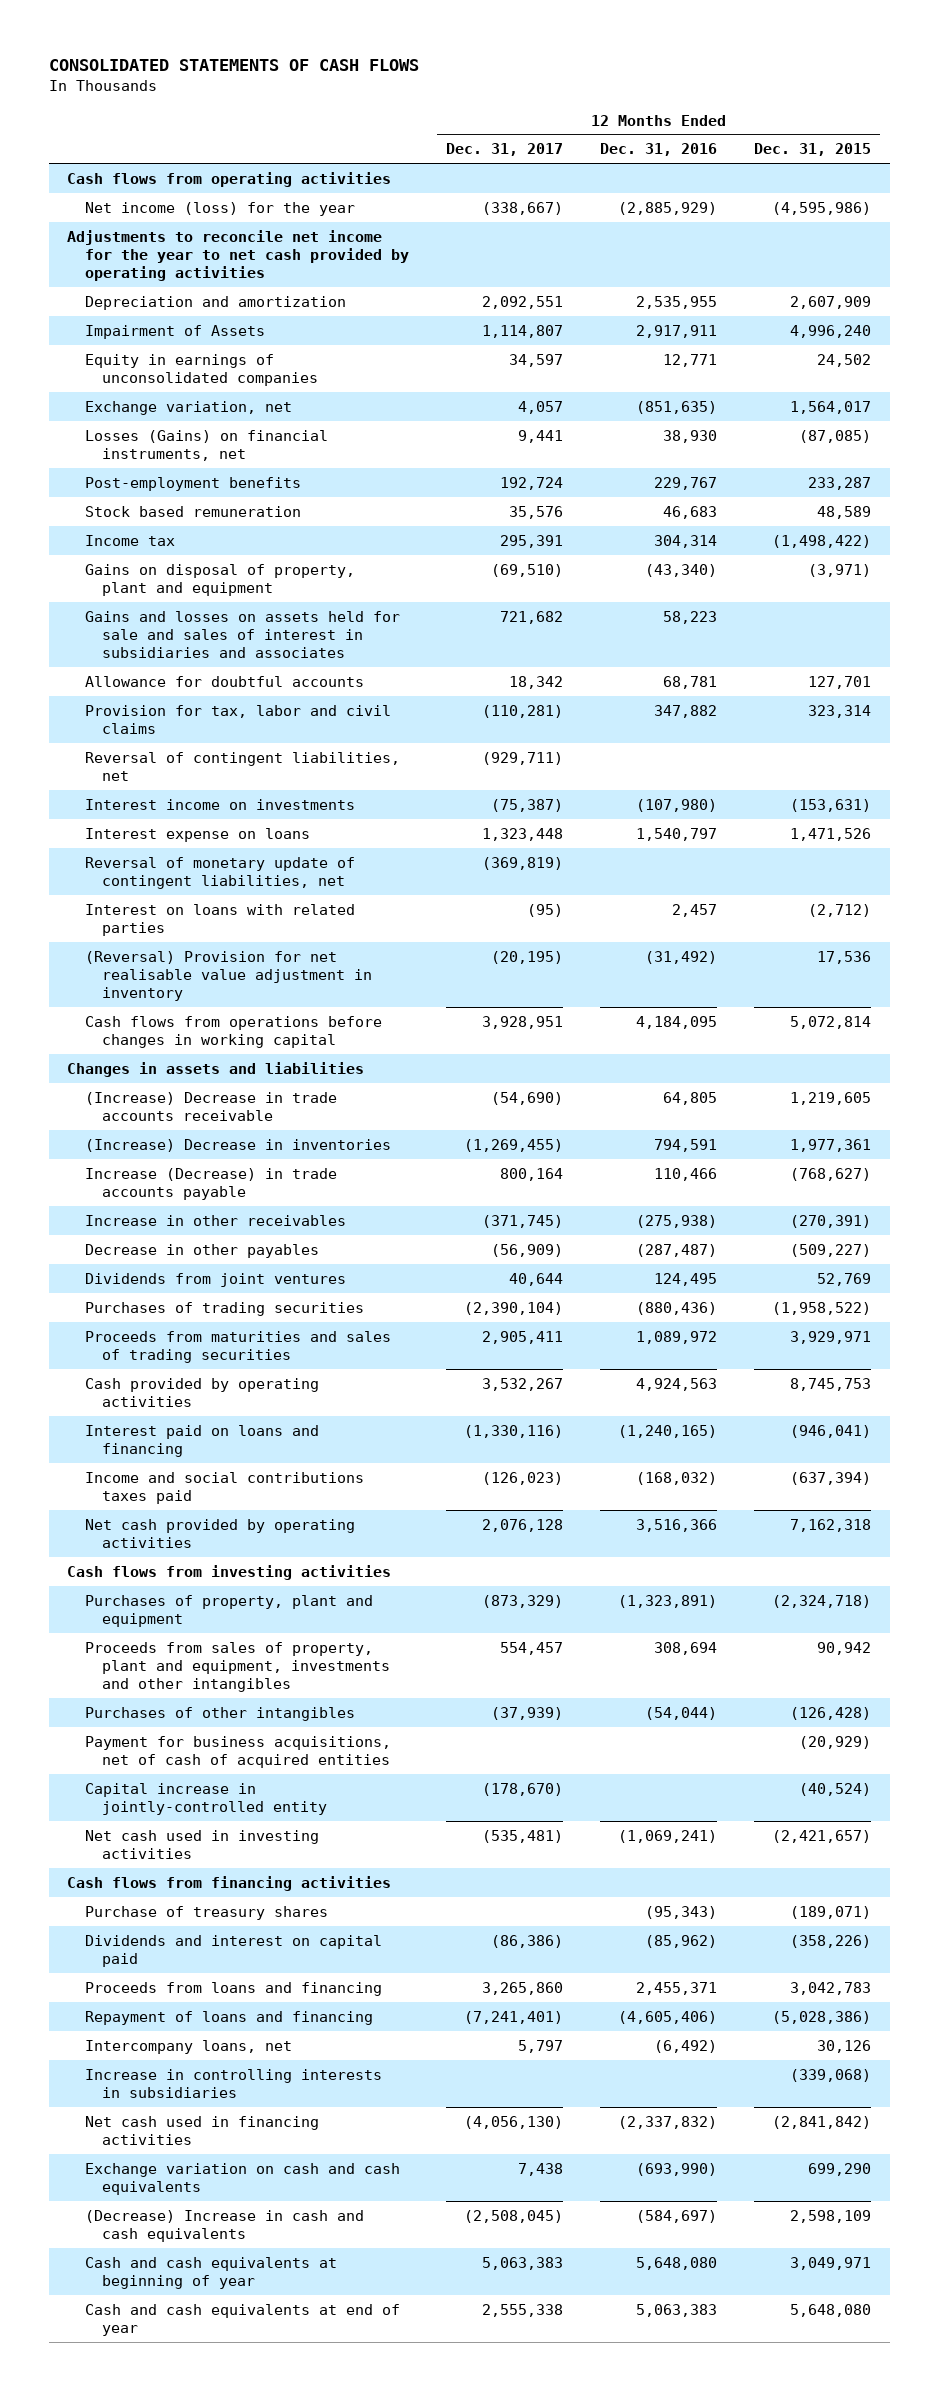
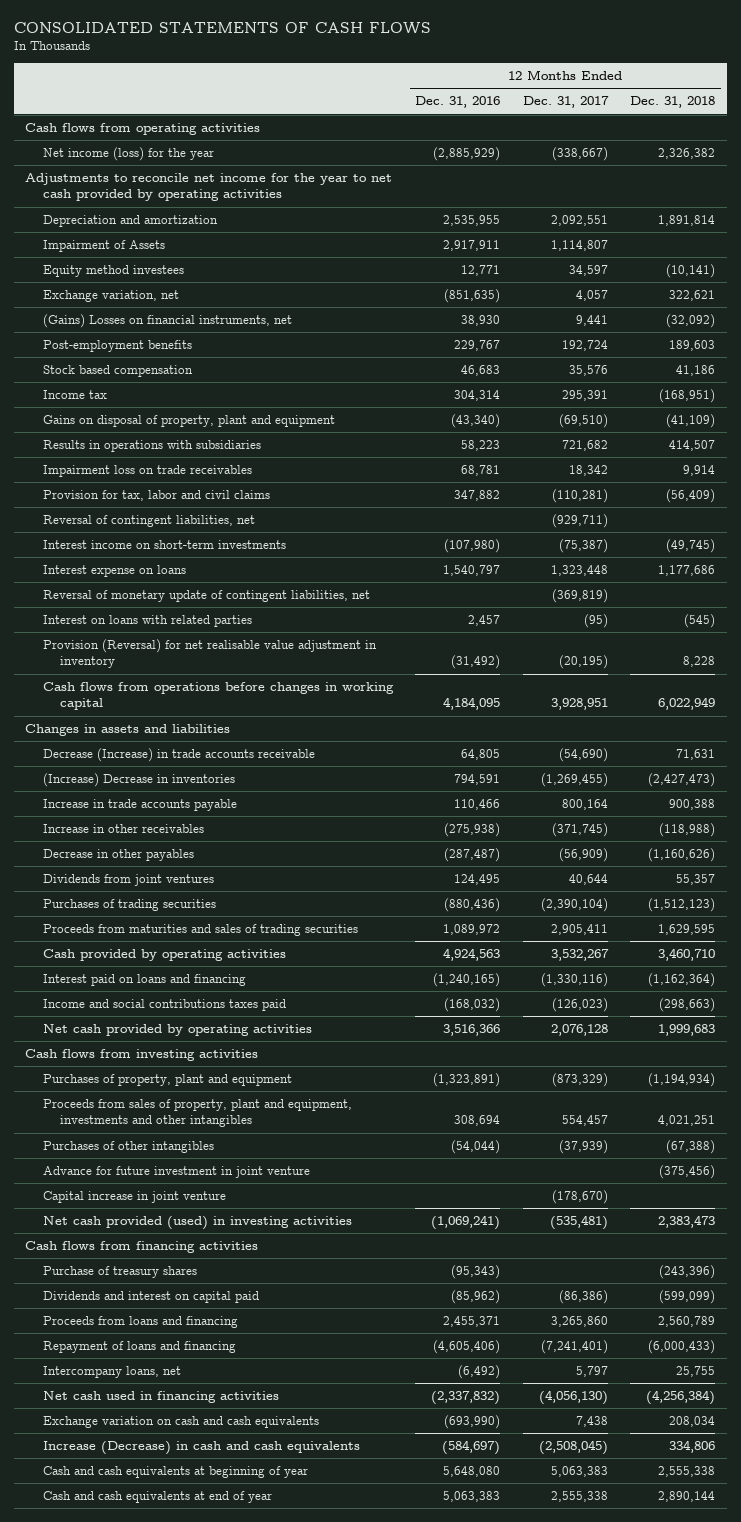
- | 12 Months Ended Dec. 31, 2017 | 12 Months Ended Dec. 31, 2016 | 12 Months Ended Dec. 31, 2015
+ | 12 Months Ended Dec. 31, 2016 | 12 Months Ended Dec. 31, 2017 | 12 Months Ended Dec. 31, 2018
- Equity in earnings of unconsolidated companies | 34,597 | 12,771 | 24,502
+ Equity method investees | 12,771 | 34,597 | (10,141)
- Losses (Gains) on financial instruments, net | 9,441 | 38,930 | (87,085)
+ (Gains) Losses on financial instruments, net | 38,930 | 9,441 | (32,092)
- Stock based remuneration | 35,576 | 46,683 | 48,589
+ Stock based compensation | 46,683 | 35,576 | 41,186
- Gains and losses on assets held for sale and sales of interest in subsidiaries and associates | 721,682 | 58,223 |
- Allowance for doubtful accounts | 18,342 | 68,781 | 127,701
+ Results in operations with subsidiaries | 58,223 | 721,682 | 414,507
+ Impairment loss on trade receivables | 68,781 | 18,342 | 9,914
- Interest income on investments | (75,387) | (107,980) | (153,631)
+ Interest income on short-term investments | (107,980) | (75,387) | (49,745)
- (Reversal) Provision for net realisable value adjustment in inventory | (20,195) | (31,492) | 17,536
+ Provision (Reversal) for net realisable value adjustment in inventory | (31,492) | (20,195) | 8,228
- (Increase) Decrease in trade accounts receivable | (54,690) | 64,805 | 1,219,605
+ Decrease (Increase) in trade accounts receivable | 64,805 | (54,690) | 71,631
- Increase (Decrease) in trade accounts payable | 800,164 | 110,466 | (768,627)
+ Increase in trade accounts payable | 110,466 | 800,164 | 900,388
- Payment for business acquisitions, net of cash of acquired entities | | | (20,929)
- Capital increase in jointly-controlled entity | (178,670) | | (40,524)
- Net cash used in investing activities | (535,481) | (1,069,241) | (2,421,657)
+ Advance for future investment in joint venture | | | (375,456)
+ Capital increase in joint venture | | (178,670) |
+ Net cash provided (used) in investing activities | (1,069,241) | (535,481) | 2,383,473
- Increase in controlling interests in subsidiaries | | | (339,068)
- (Decrease) Increase in cash and cash equivalents | (2,508,045) | (584,697) | 2,598,109
+ Increase (Decrease) in cash and cash equivalents | (584,697) | (2,508,045) | 334,806

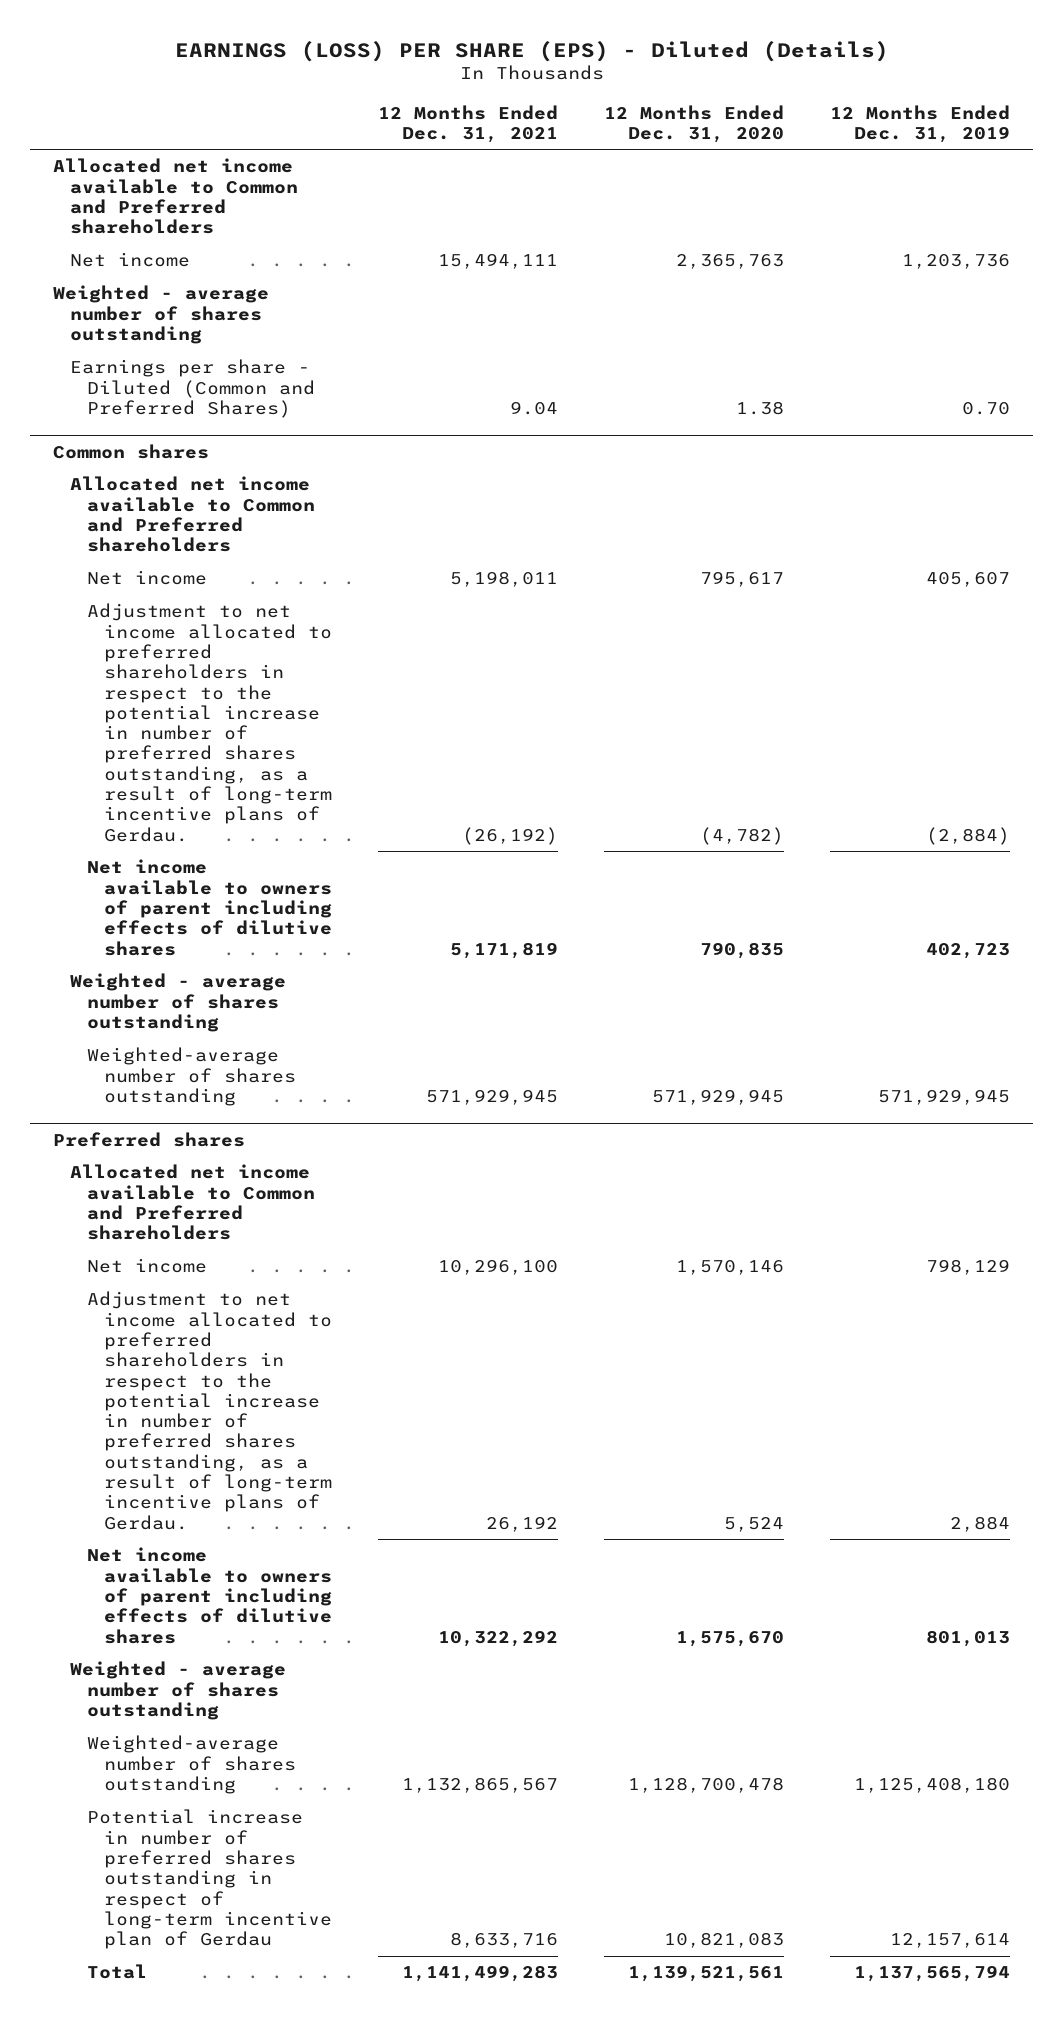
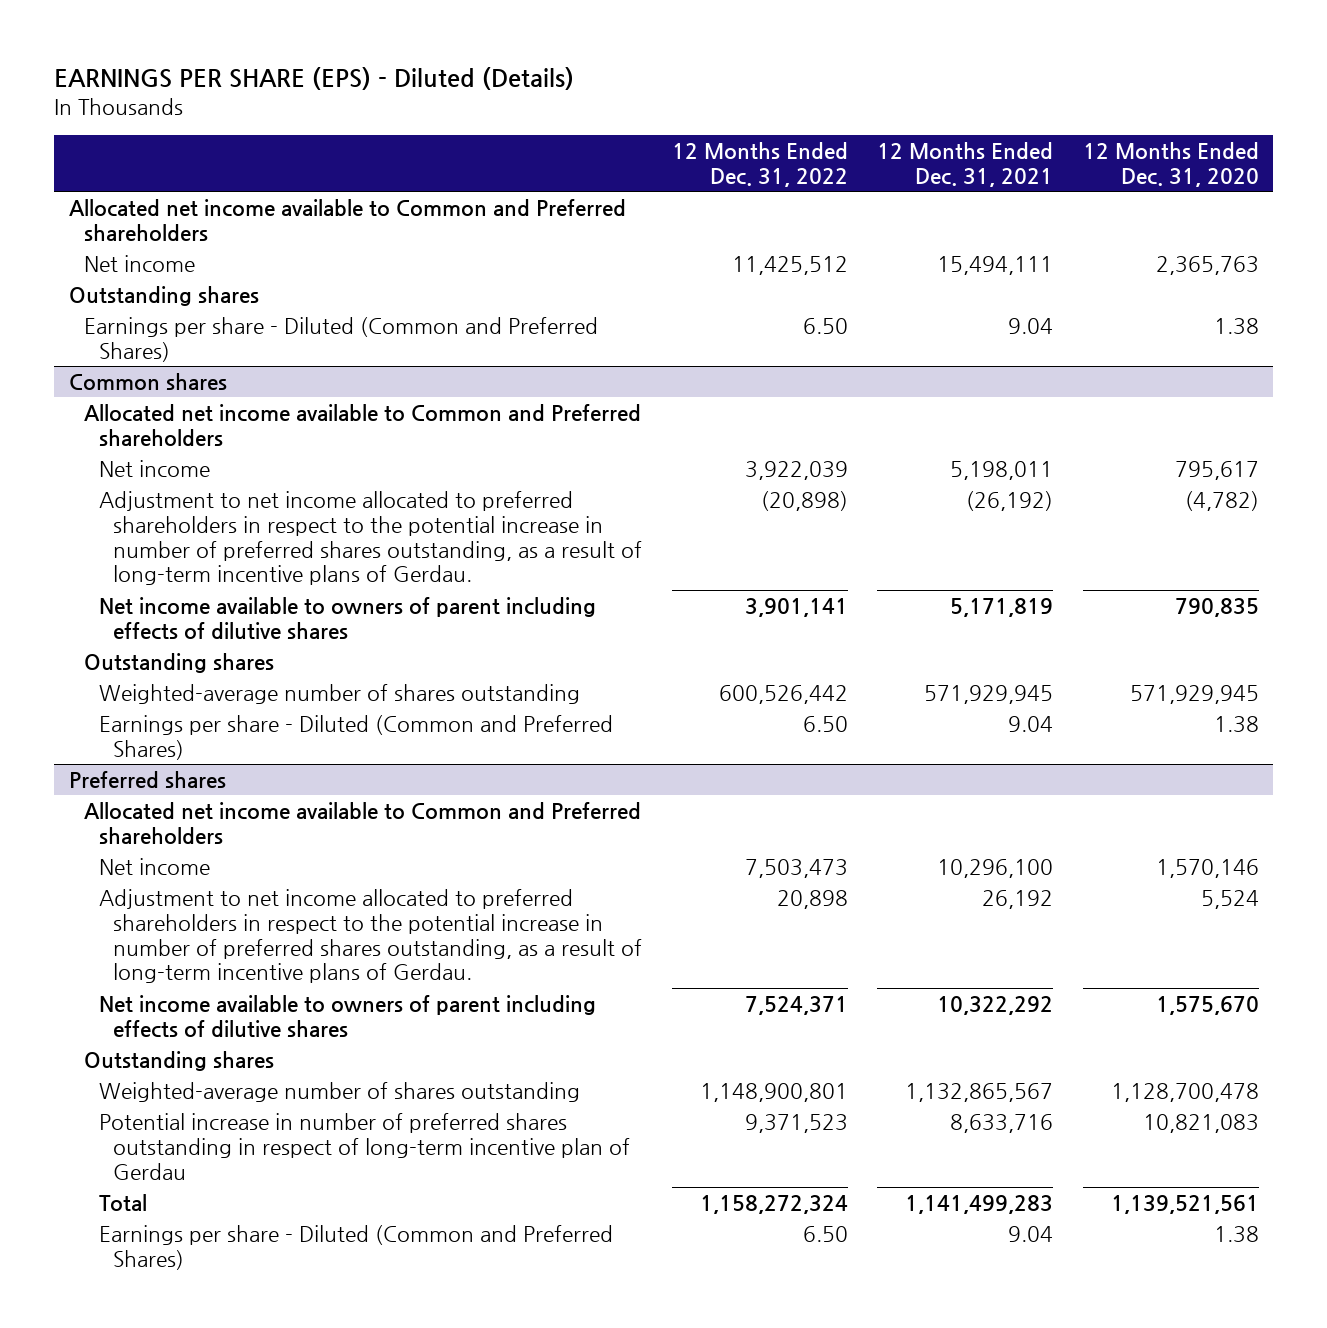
- EARNINGS (LOSS) PER SHARE (EPS) - Diluted (Details)
+ EARNINGS PER SHARE (EPS) - Diluted (Details)
- | 12 Months Ended Dec. 31, 2021 | 12 Months Ended Dec. 31, 2020 | 12 Months Ended Dec. 31, 2019
+ | 12 Months Ended Dec. 31, 2022 | 12 Months Ended Dec. 31, 2021 | 12 Months Ended Dec. 31, 2020
- Weighted - average number of shares outstanding
+ Outstanding shares
@ Common shares
- Weighted - average number of shares outstanding
+ Outstanding shares
+ Earnings per share - Diluted (Common and Preferred Shares) | 6.50 | 9.04 | 1.38
@ Preferred shares
- Weighted - average number of shares outstanding
+ Outstanding shares
+ Earnings per share - Diluted (Common and Preferred Shares) | 6.50 | 9.04 | 1.38

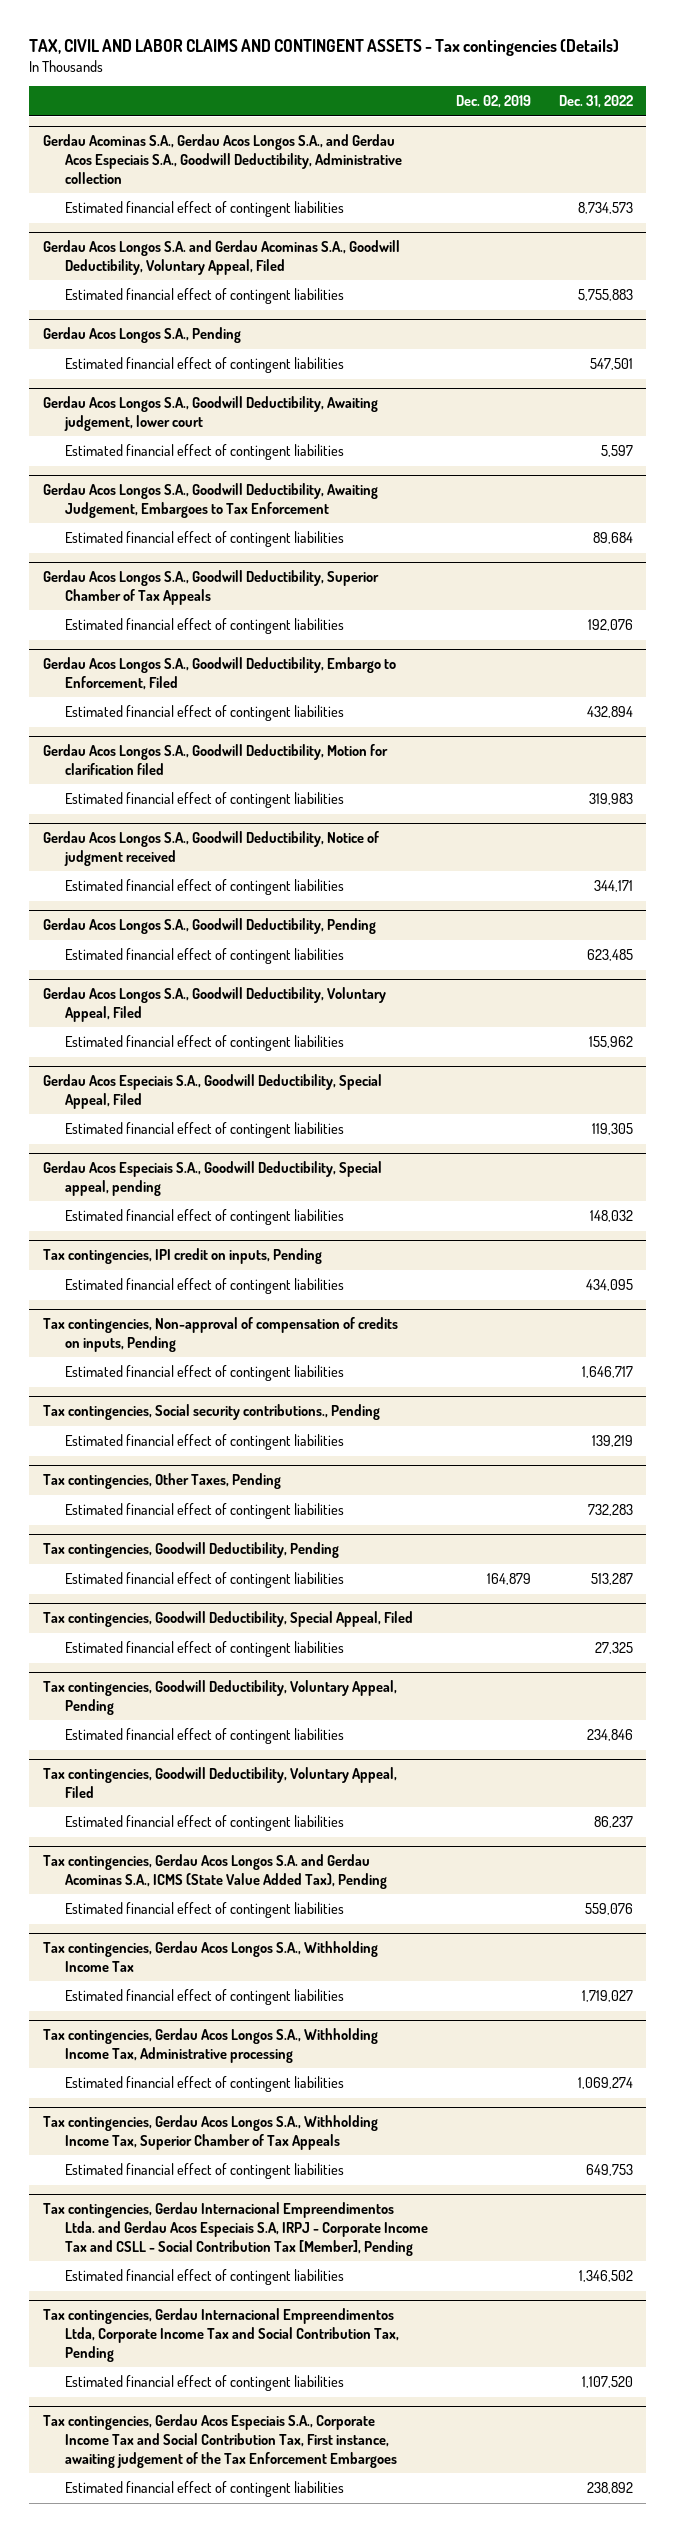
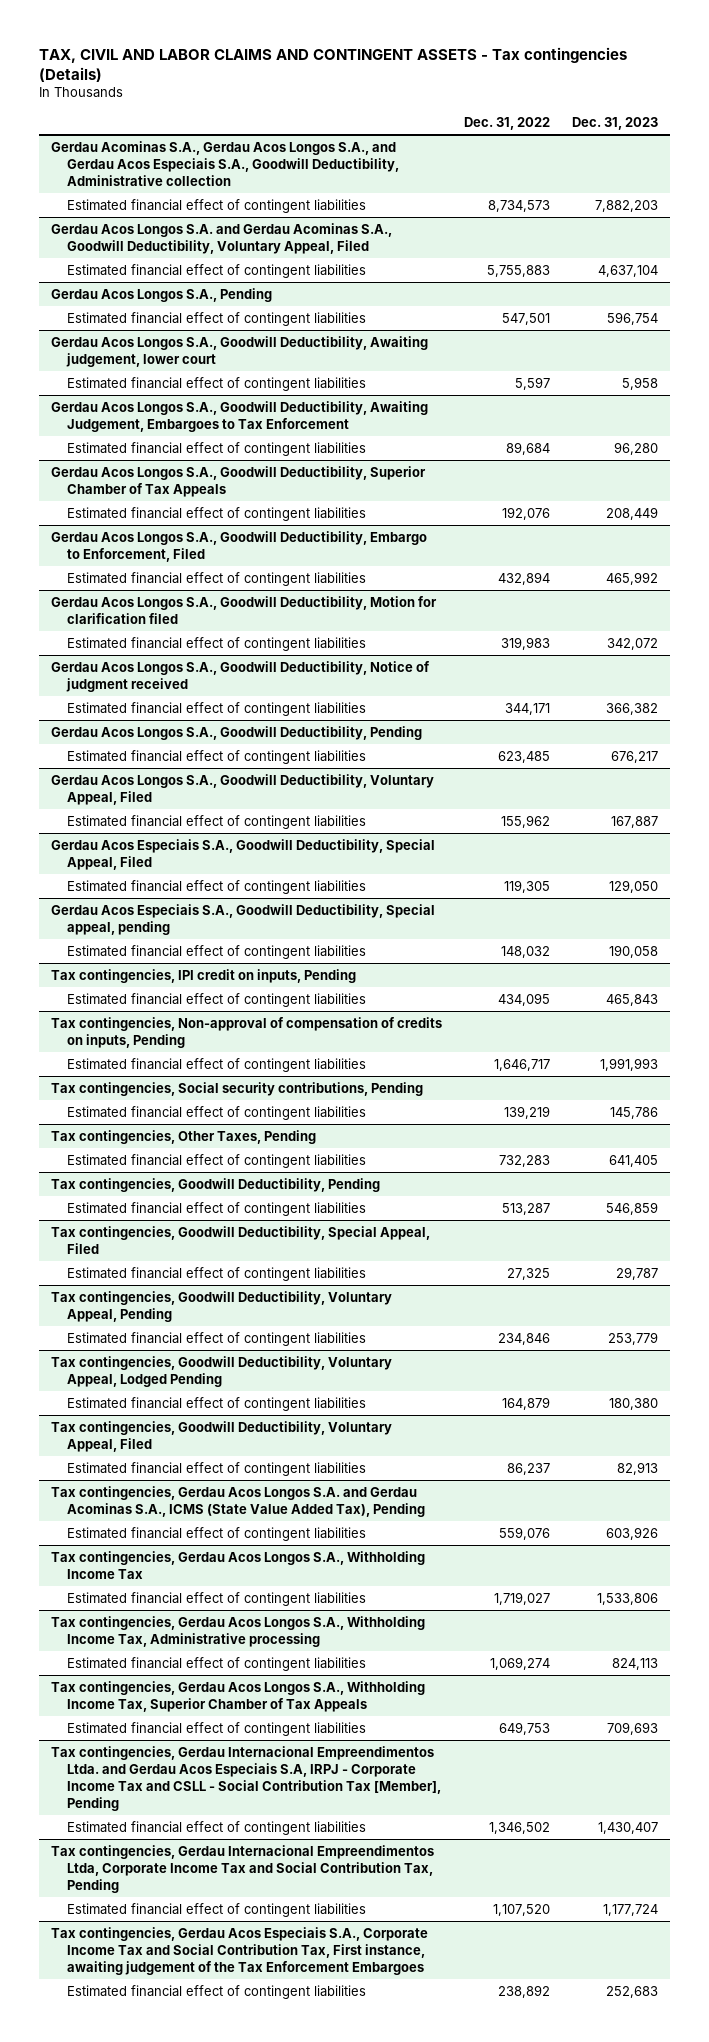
- | Dec. 02, 2019 | Dec. 31, 2022
+ | Dec. 31, 2022 | Dec. 31, 2023
- Tax contingencies, Social security contributions., Pending
+ Tax contingencies, Social security contributions, Pending
+ Tax contingencies, Goodwill Deductibility, Voluntary Appeal, Lodged Pending
+ Estimated financial effect of contingent liabilities | 164,879 | 180,380

